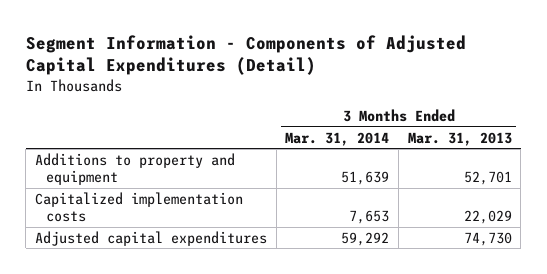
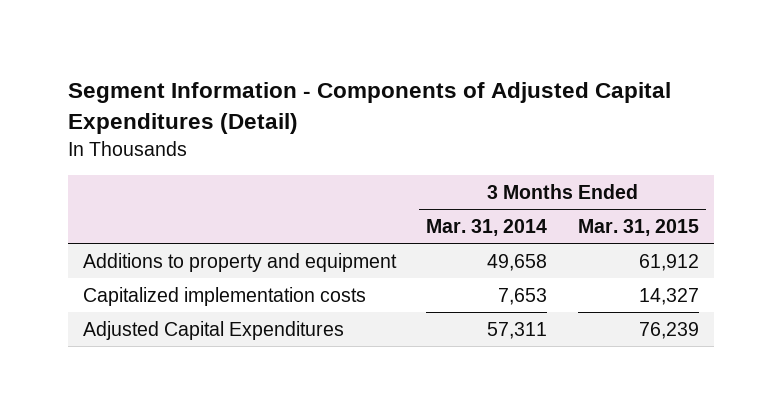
- | 3 Months Ended Mar. 31, 2014 | 3 Months Ended Mar. 31, 2013
+ | 3 Months Ended Mar. 31, 2014 | 3 Months Ended Mar. 31, 2015
- Additions to property and equipment | 51,639 | 52,701
+ Additions to property and equipment | 49,658 | 61,912
- Adjusted capital expenditures | 59,292 | 74,730
+ Adjusted Capital Expenditures | 57,311 | 76,239

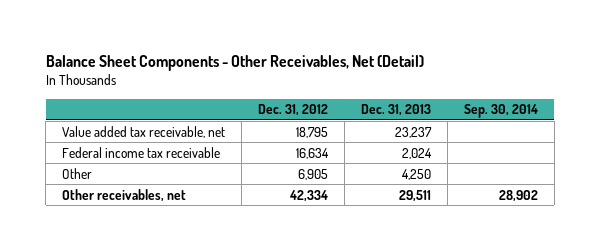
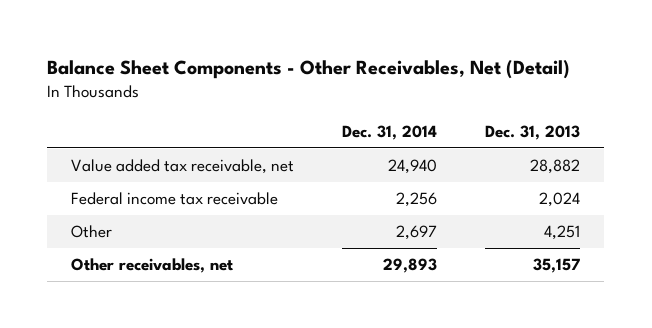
- | Dec. 31, 2012 | Dec. 31, 2013 | Sep. 30, 2014
+ | Dec. 31, 2014 | Dec. 31, 2013
- Value added tax receivable, net | 18,795 | 23,237 |
+ Value added tax receivable, net | 24,940 | 28,882
- Other | 6,905 | 4,250 |
- Other receivables, net | 42,334 | 29,511 | 28,902
+ Other | 2,697 | 4,251
+ Other receivables, net | 29,893 | 35,157

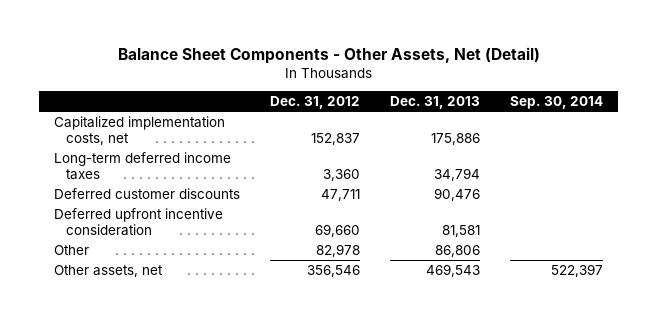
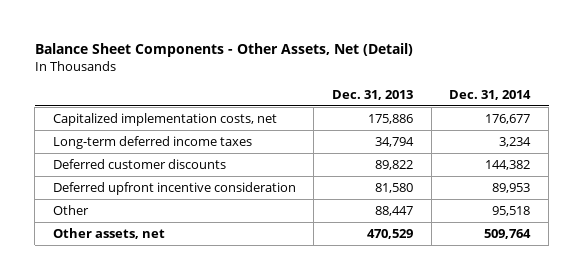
- | Dec. 31, 2012 | Dec. 31, 2013 | Sep. 30, 2014
+ | Dec. 31, 2013 | Dec. 31, 2014
- Deferred customer discounts | 47,711 | 90,476 |
- Deferred upfront incentive consideration | 69,660 | 81,581 |
- Other | 82,978 | 86,806 |
- Other assets, net | 356,546 | 469,543 | 522,397
+ Deferred customer discounts | 89,822 | 144,382
+ Deferred upfront incentive consideration | 81,580 | 89,953
+ Other | 88,447 | 95,518
+ Other assets, net | 470,529 | 509,764

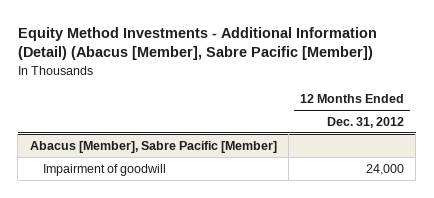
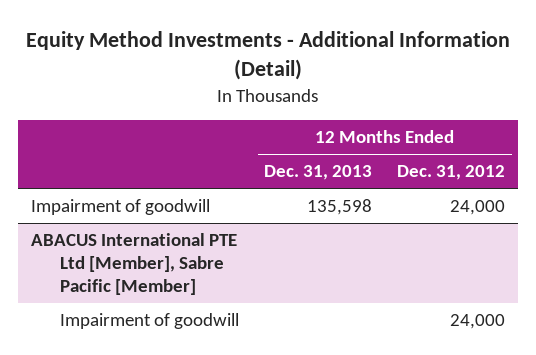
- Equity Method Investments - Additional Information (Detail) (Abacus [Member], Sabre Pacific [Member])
+ Equity Method Investments - Additional Information (Detail)
- | 12 Months Ended Dec. 31, 2012
+ | 12 Months Ended Dec. 31, 2013 | 12 Months Ended Dec. 31, 2012
- Abacus [Member], Sabre Pacific [Member]
+ ABACUS International PTE Ltd [Member], Sabre Pacific [Member]
+ Impairment of goodwill | | 24,000

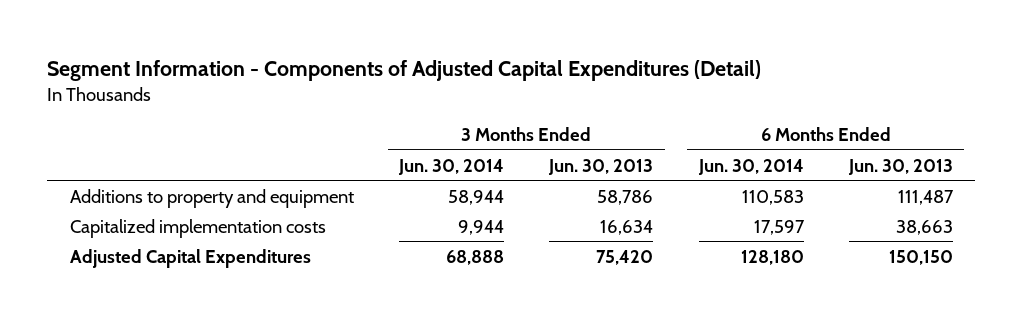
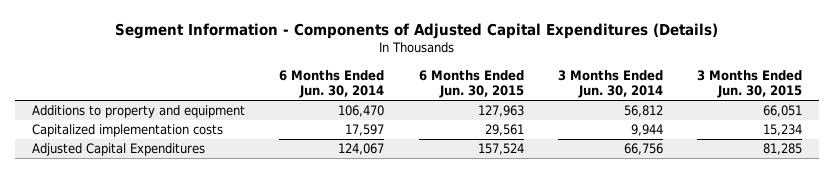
- Segment Information - Components of Adjusted Capital Expenditures (Detail)
+ Segment Information - Components of Adjusted Capital Expenditures (Details)
- | 3 Months Ended Jun. 30, 2014 | 3 Months Ended Jun. 30, 2013 | 6 Months Ended Jun. 30, 2014 | 6 Months Ended Jun. 30, 2013
+ | 6 Months Ended Jun. 30, 2014 | 6 Months Ended Jun. 30, 2015 | 3 Months Ended Jun. 30, 2014 | 3 Months Ended Jun. 30, 2015
- Additions to property and equipment | 58,944 | 58,786 | 110,583 | 111,487
+ Additions to property and equipment | 106,470 | 127,963 | 56,812 | 66,051
- Adjusted Capital Expenditures | 68,888 | 75,420 | 128,180 | 150,150
+ Adjusted Capital Expenditures | 124,067 | 157,524 | 66,756 | 81,285

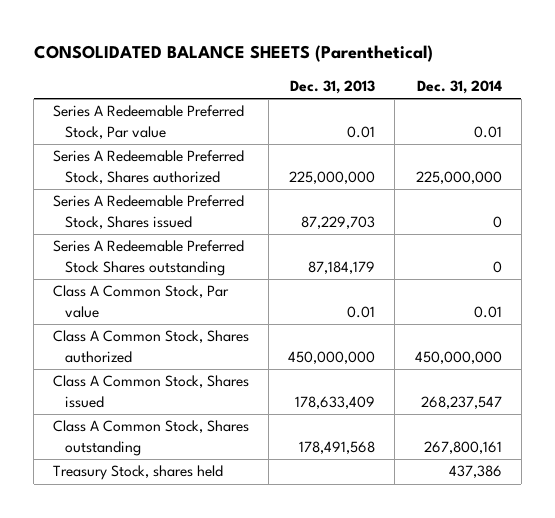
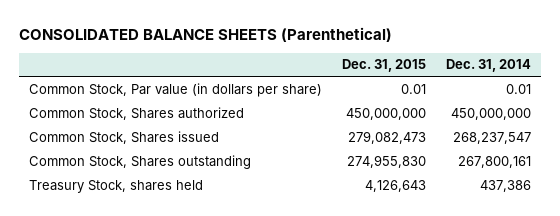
- | Dec. 31, 2013 | Dec. 31, 2014
+ | Dec. 31, 2015 | Dec. 31, 2014
- Series A Redeemable Preferred Stock, Par value | 0.01 | 0.01
- Series A Redeemable Preferred Stock, Shares authorized | 225,000,000 | 225,000,000
- Series A Redeemable Preferred Stock, Shares issued | 87,229,703 | 0
- Series A Redeemable Preferred Stock Shares outstanding | 87,184,179 | 0
- Class A Common Stock, Par value | 0.01 | 0.01
- Class A Common Stock, Shares authorized | 450,000,000 | 450,000,000
- Class A Common Stock, Shares issued | 178,633,409 | 268,237,547
- Class A Common Stock, Shares outstanding | 178,491,568 | 267,800,161
+ Common Stock, Par value (in dollars per share) | 0.01 | 0.01
+ Common Stock, Shares authorized | 450,000,000 | 450,000,000
+ Common Stock, Shares issued | 279,082,473 | 268,237,547
+ Common Stock, Shares outstanding | 274,955,830 | 267,800,161

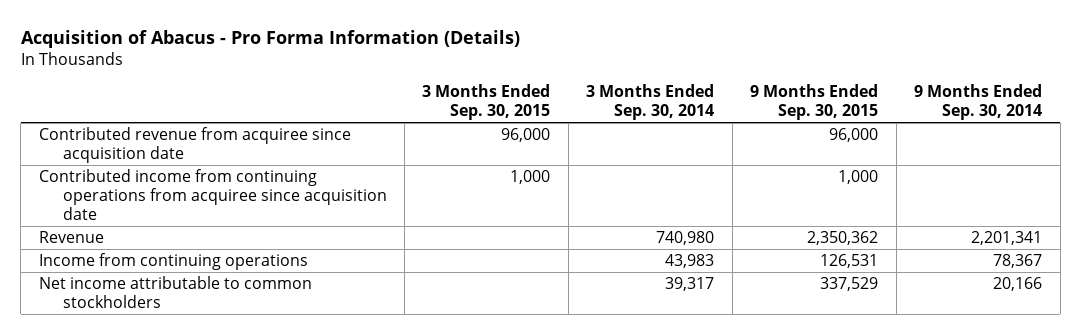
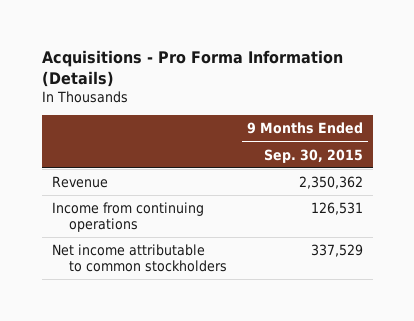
- Acquisition of Abacus - Pro Forma Information (Details)
+ Acquisitions - Pro Forma Information (Details)
- | 3 Months Ended Sep. 30, 2015 | 3 Months Ended Sep. 30, 2014 | 9 Months Ended Sep. 30, 2015 | 9 Months Ended Sep. 30, 2014
+ | 9 Months Ended Sep. 30, 2015
- Contributed revenue from acquiree since acquisition date | 96,000 | | 96,000 |
- Contributed income from continuing operations from acquiree since acquisition date | 1,000 | | 1,000 |

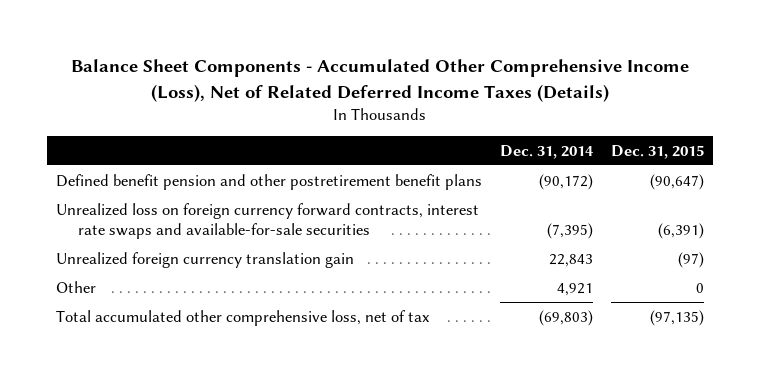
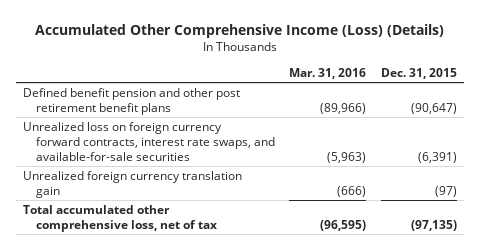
- Balance Sheet Components - Accumulated Other Comprehensive Income (Loss), Net of Related Deferred Income Taxes (Details)
+ Accumulated Other Comprehensive Income (Loss) (Details)
- | Dec. 31, 2014 | Dec. 31, 2015
+ | Mar. 31, 2016 | Dec. 31, 2015
- Defined benefit pension and other postretirement benefit plans | (90,172) | (90,647)
- Unrealized loss on foreign currency forward contracts, interest rate swaps and available-for-sale securities | (7,395) | (6,391)
+ Defined benefit pension and other post retirement benefit plans | (89,966) | (90,647)
+ Unrealized loss on foreign currency forward contracts, interest rate swaps, and available-for-sale securities | (5,963) | (6,391)
- Other | 4,921 | 0

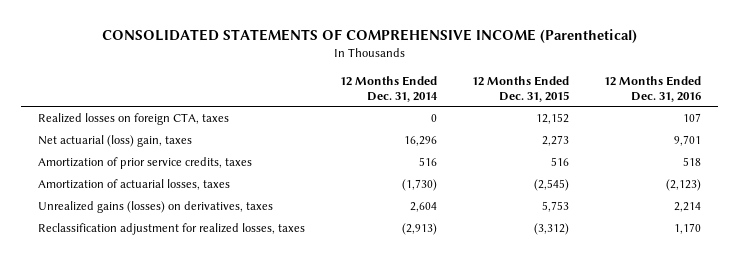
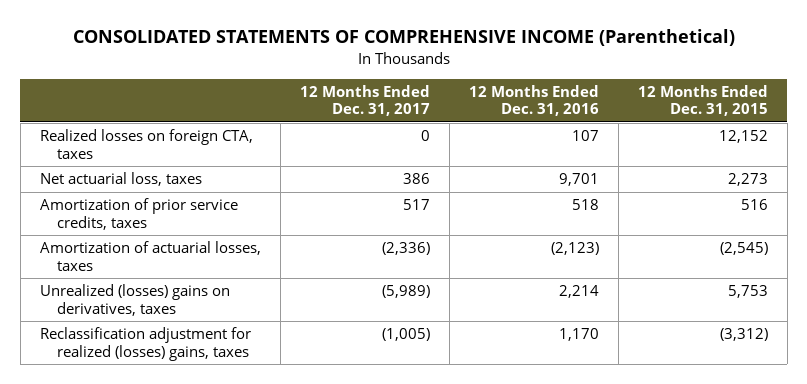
- | 12 Months Ended Dec. 31, 2014 | 12 Months Ended Dec. 31, 2015 | 12 Months Ended Dec. 31, 2016
+ | 12 Months Ended Dec. 31, 2017 | 12 Months Ended Dec. 31, 2016 | 12 Months Ended Dec. 31, 2015
- Net actuarial (loss) gain, taxes | 16,296 | 2,273 | 9,701
+ Net actuarial loss, taxes | 386 | 9,701 | 2,273
- Unrealized gains (losses) on derivatives, taxes | 2,604 | 5,753 | 2,214
- Reclassification adjustment for realized losses, taxes | (2,913) | (3,312) | 1,170
+ Unrealized (losses) gains on derivatives, taxes | (5,989) | 2,214 | 5,753
+ Reclassification adjustment for realized (losses) gains, taxes | (1,005) | 1,170 | (3,312)

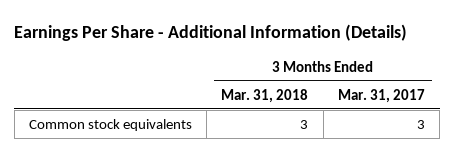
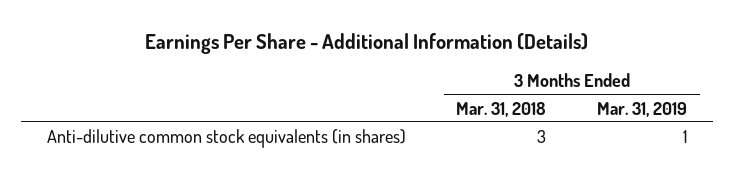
- | 3 Months Ended Mar. 31, 2018 | 3 Months Ended Mar. 31, 2017
+ | 3 Months Ended Mar. 31, 2018 | 3 Months Ended Mar. 31, 2019
- Common stock equivalents | 3 | 3
+ Anti-dilutive common stock equivalents (in shares) | 3 | 1

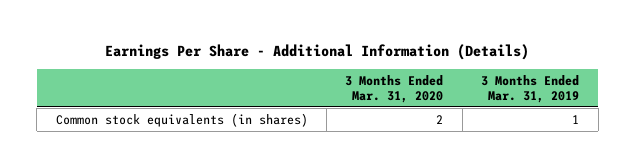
- | 3 Months Ended Mar. 31, 2018 | 3 Months Ended Mar. 31, 2019
+ | 3 Months Ended Mar. 31, 2020 | 3 Months Ended Mar. 31, 2019
- Anti-dilutive common stock equivalents (in shares) | 3 | 1
+ Common stock equivalents (in shares) | 2 | 1

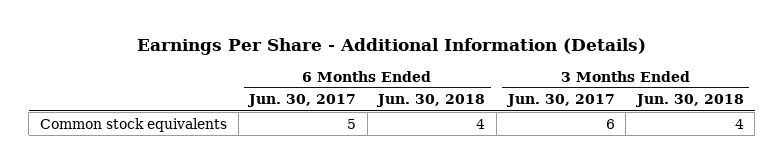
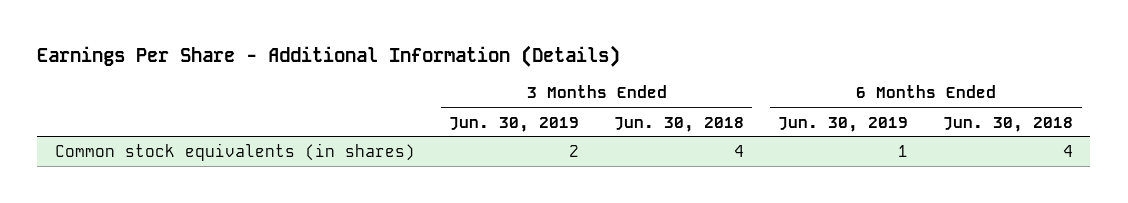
- | 6 Months Ended Jun. 30, 2017 | 6 Months Ended Jun. 30, 2018 | 3 Months Ended Jun. 30, 2017 | 3 Months Ended Jun. 30, 2018
+ | 3 Months Ended Jun. 30, 2019 | 3 Months Ended Jun. 30, 2018 | 6 Months Ended Jun. 30, 2019 | 6 Months Ended Jun. 30, 2018
- Common stock equivalents | 5 | 4 | 6 | 4
+ Common stock equivalents (in shares) | 2 | 4 | 1 | 4

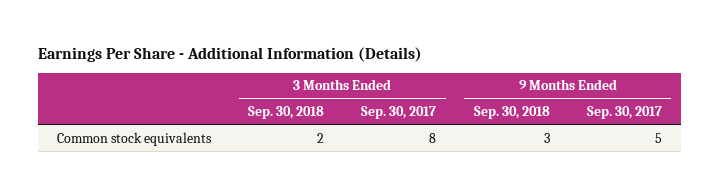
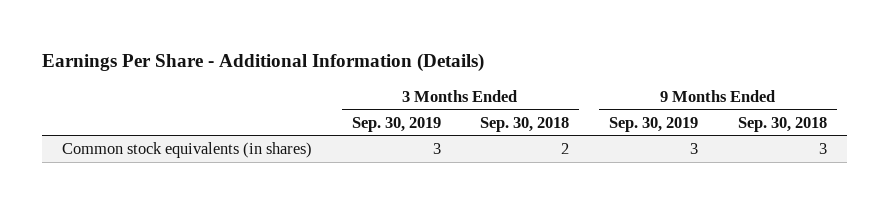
- | 3 Months Ended Sep. 30, 2018 | 3 Months Ended Sep. 30, 2017 | 9 Months Ended Sep. 30, 2018 | 9 Months Ended Sep. 30, 2017
+ | 3 Months Ended Sep. 30, 2019 | 3 Months Ended Sep. 30, 2018 | 9 Months Ended Sep. 30, 2019 | 9 Months Ended Sep. 30, 2018
- Common stock equivalents | 2 | 8 | 3 | 5
+ Common stock equivalents (in shares) | 3 | 2 | 3 | 3

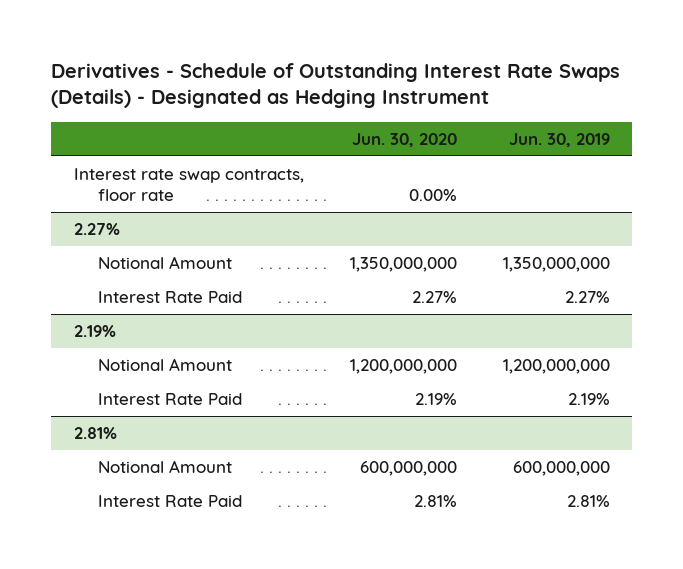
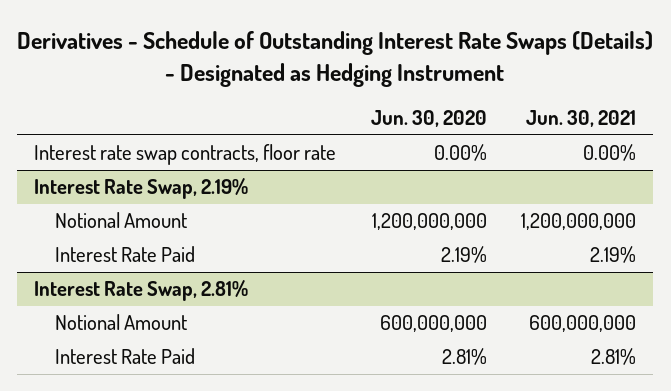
- | Jun. 30, 2020 | Jun. 30, 2019
+ | Jun. 30, 2020 | Jun. 30, 2021
- 2.27%
- Notional Amount | 1,350,000,000 | 1,350,000,000
- Interest Rate Paid | 2.27% | 2.27%
- 2.19%
+ Interest Rate Swap, 2.19%
- 2.81%
+ Interest Rate Swap, 2.81%

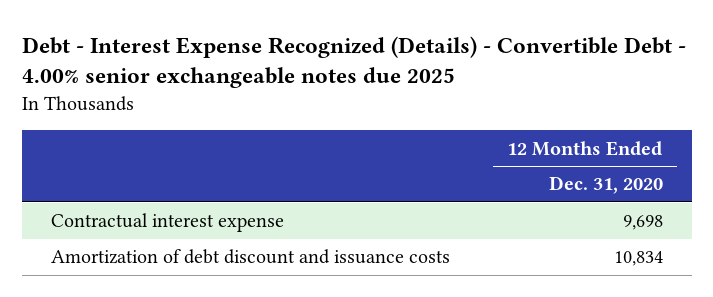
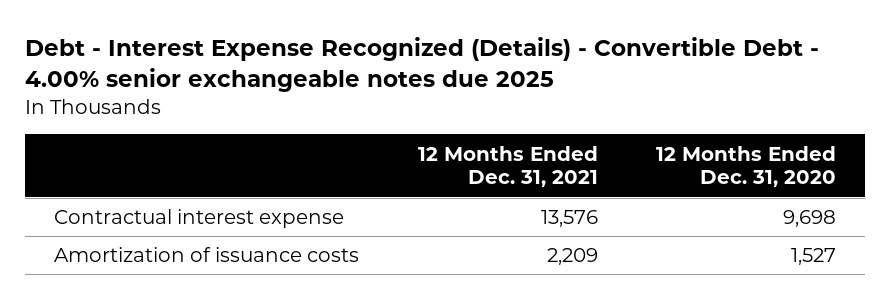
- | 12 Months Ended Dec. 31, 2020
+ | 12 Months Ended Dec. 31, 2021 | 12 Months Ended Dec. 31, 2020
- Amortization of debt discount and issuance costs | 10,834
+ Amortization of issuance costs | 2,209 | 1,527

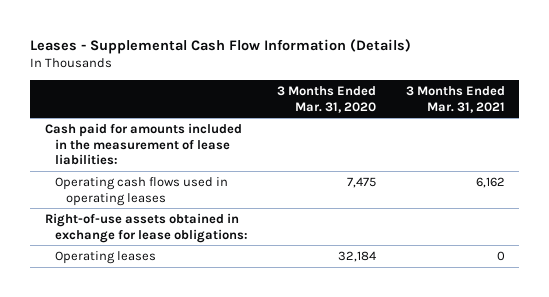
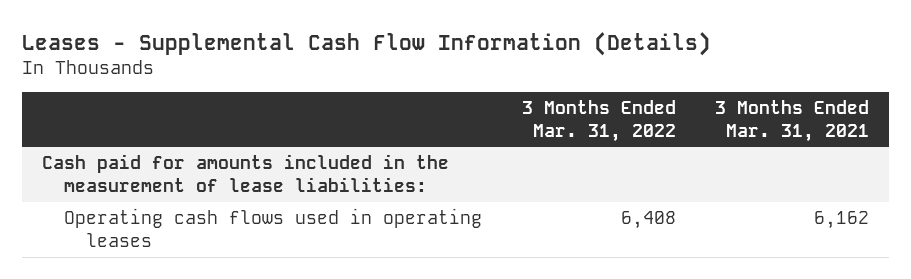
- | 3 Months Ended Mar. 31, 2020 | 3 Months Ended Mar. 31, 2021
+ | 3 Months Ended Mar. 31, 2022 | 3 Months Ended Mar. 31, 2021
- Right-of-use assets obtained in exchange for lease obligations:
- Operating leases | 32,184 | 0

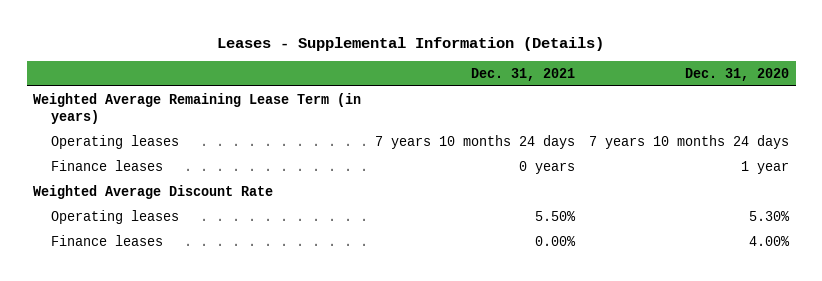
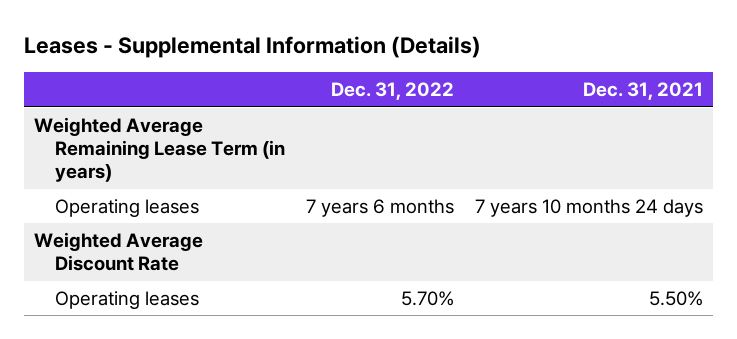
- | Dec. 31, 2021 | Dec. 31, 2020
+ | Dec. 31, 2022 | Dec. 31, 2021
- Finance leases | 0 years | 1 year
- Finance leases | 0.00% | 4.00%

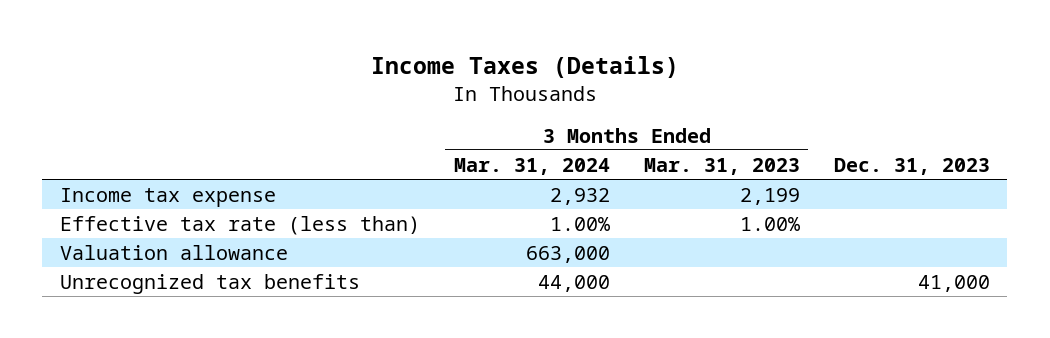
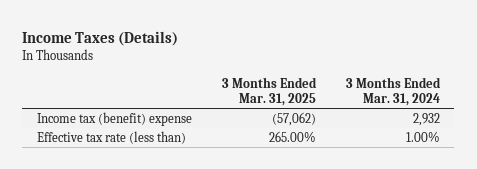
- | 3 Months Ended Mar. 31, 2024 | 3 Months Ended Mar. 31, 2023 | Dec. 31, 2023
+ | 3 Months Ended Mar. 31, 2025 | 3 Months Ended Mar. 31, 2024
- Income tax expense | 2,932 | 2,199 |
+ Income tax (benefit) expense | (57,062) | 2,932
- Valuation allowance | 663,000 | |
- Unrecognized tax benefits | 44,000 | | 41,000

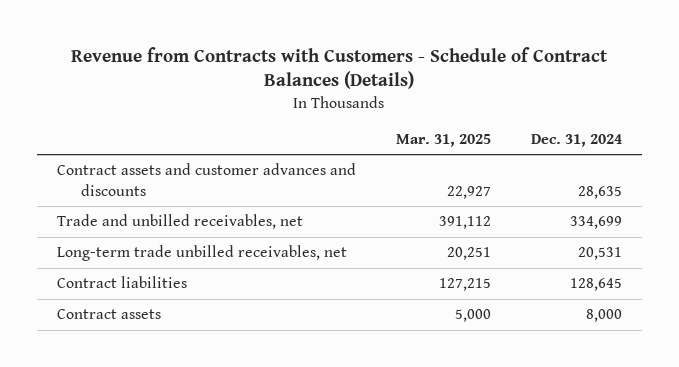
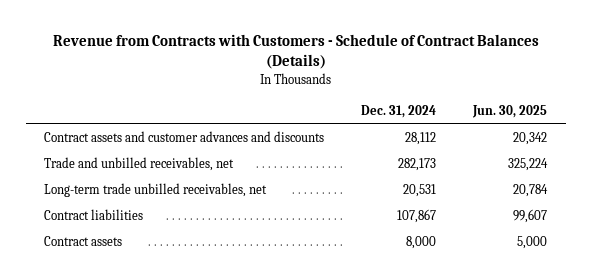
- | Mar. 31, 2025 | Dec. 31, 2024
+ | Dec. 31, 2024 | Jun. 30, 2025
- Contract assets and customer advances and discounts | 22,927 | 28,635
- Trade and unbilled receivables, net | 391,112 | 334,699
+ Contract assets and customer advances and discounts | 28,112 | 20,342
+ Trade and unbilled receivables, net | 282,173 | 325,224
- Contract liabilities | 127,215 | 128,645
+ Contract liabilities | 107,867 | 99,607

